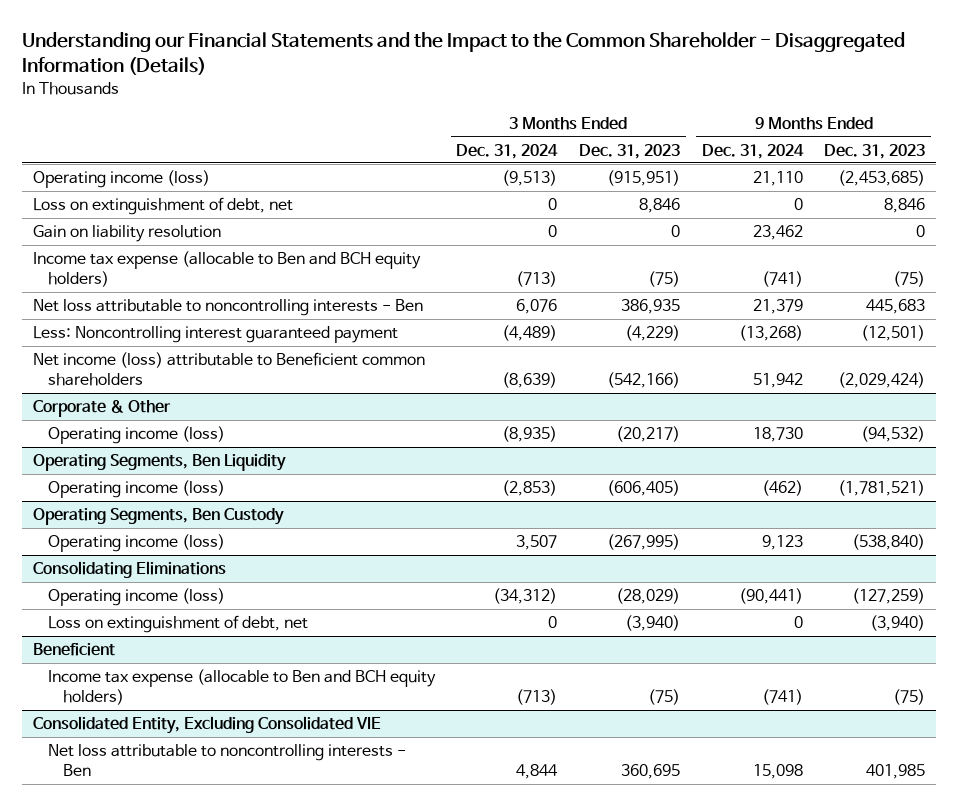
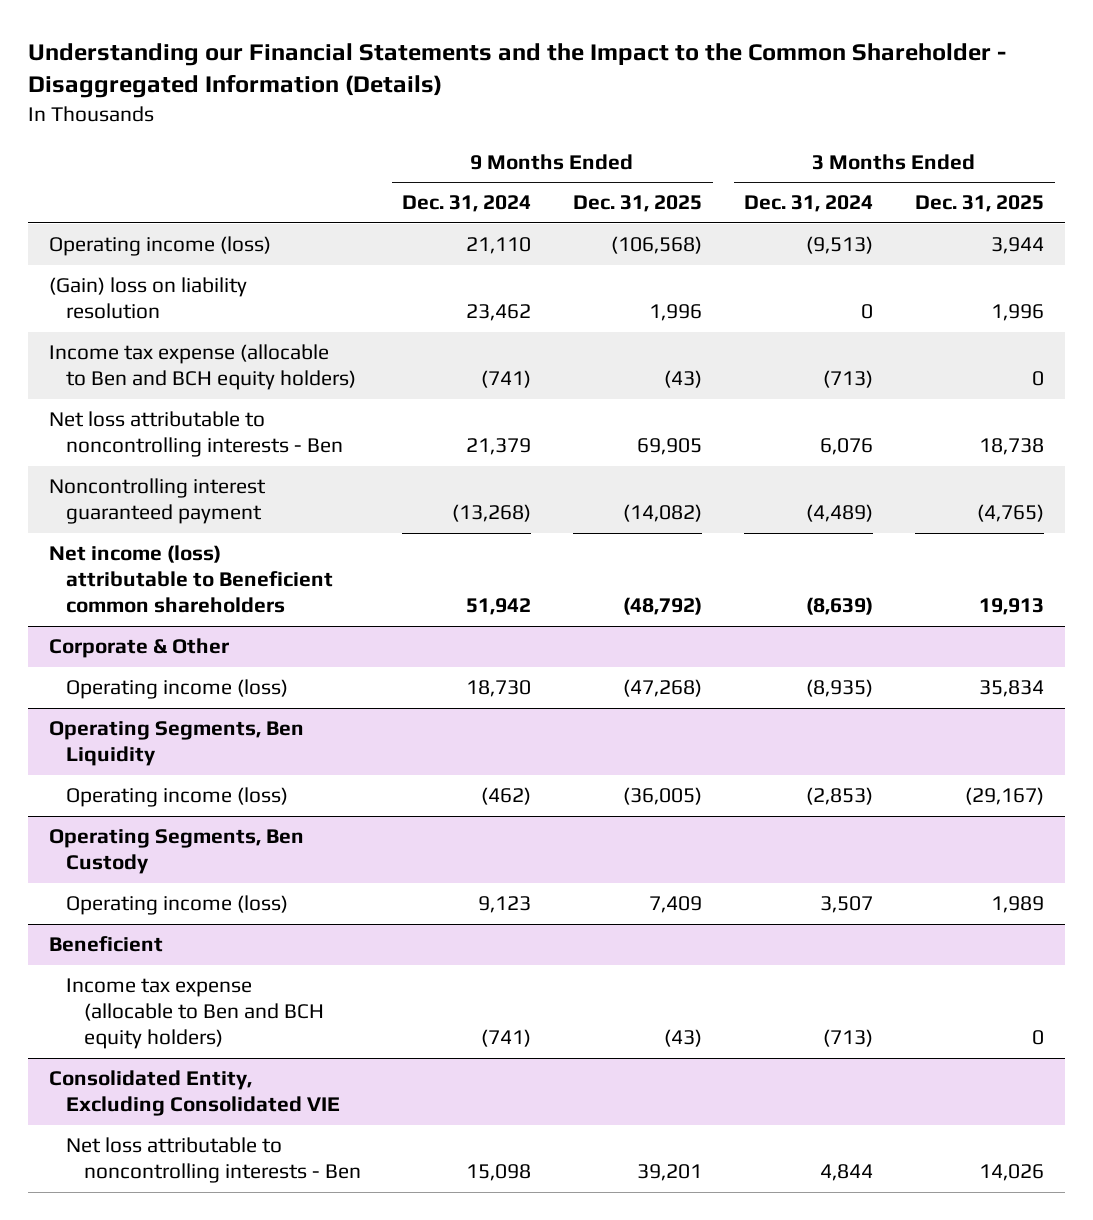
- | 3 Months Ended Dec. 31, 2024 | 3 Months Ended Dec. 31, 2023 | 9 Months Ended Dec. 31, 2024 | 9 Months Ended Dec. 31, 2023
+ | 9 Months Ended Dec. 31, 2024 | 9 Months Ended Dec. 31, 2025 | 3 Months Ended Dec. 31, 2024 | 3 Months Ended Dec. 31, 2025
- Loss on extinguishment of debt, net | 0 | 8,846 | 0 | 8,846
- Gain on liability resolution | 0 | 0 | 23,462 | 0
+ (Gain) loss on liability resolution | 23,462 | 1,996 | 0 | 1,996
- Less: Noncontrolling interest guaranteed payment | (4,489) | (4,229) | (13,268) | (12,501)
+ Noncontrolling interest guaranteed payment | (13,268) | (14,082) | (4,489) | (4,765)
- Consolidating Eliminations
- Operating income (loss) | (34,312) | (28,029) | (90,441) | (127,259)
- Loss on extinguishment of debt, net | 0 | (3,940) | 0 | (3,940)

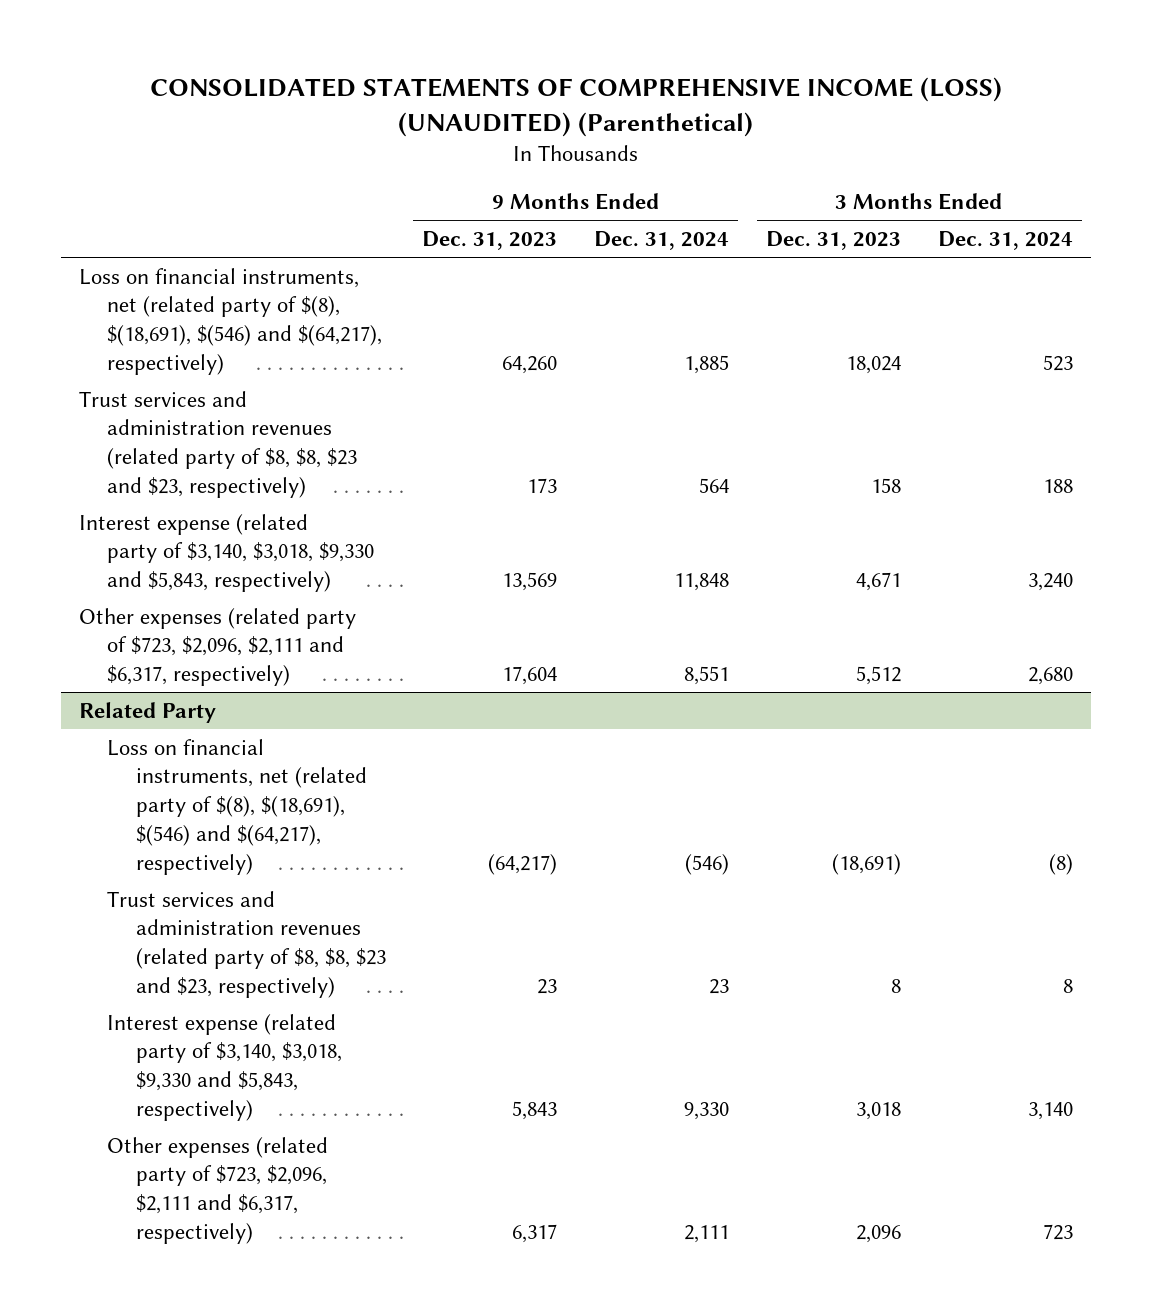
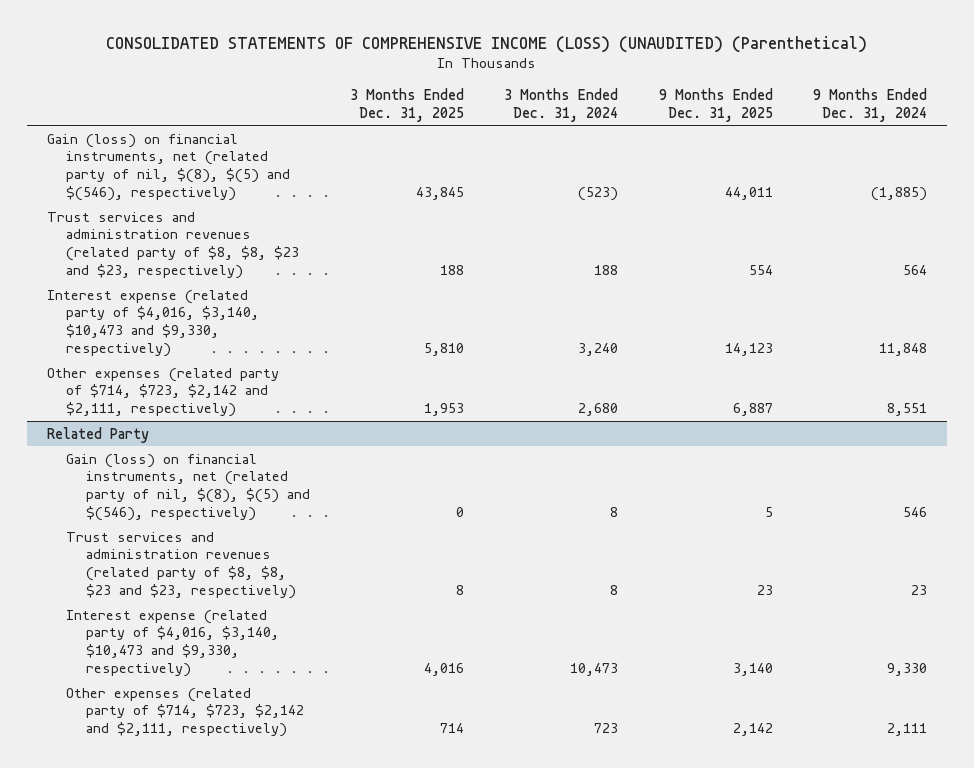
- | 9 Months Ended Dec. 31, 2023 | 9 Months Ended Dec. 31, 2024 | 3 Months Ended Dec. 31, 2023 | 3 Months Ended Dec. 31, 2024
+ | 3 Months Ended Dec. 31, 2025 | 3 Months Ended Dec. 31, 2024 | 9 Months Ended Dec. 31, 2025 | 9 Months Ended Dec. 31, 2024
- Loss on financial instruments, net (related party of $(8), $(18,691), $(546) and $(64,217), respectively) | 64,260 | 1,885 | 18,024 | 523
+ Gain (loss) on financial instruments, net (related party of nil, $(8), $(5) and $(546), respectively) | 43,845 | (523) | 44,011 | (1,885)
- Interest expense (related party of $3,140, $3,018, $9,330 and $5,843, respectively) | 13,569 | 11,848 | 4,671 | 3,240
- Other expenses (related party of $723, $2,096, $2,111 and $6,317, respectively) | 17,604 | 8,551 | 5,512 | 2,680
+ Interest expense (related party of $4,016, $3,140, $10,473 and $9,330, respectively) | 5,810 | 3,240 | 14,123 | 11,848
+ Other expenses (related party of $714, $723, $2,142 and $2,111, respectively) | 1,953 | 2,680 | 6,887 | 8,551
@ Related Party
- Loss on financial instruments, net (related party of $(8), $(18,691), $(546) and $(64,217), respectively) | (64,217) | (546) | (18,691) | (8)
+ Gain (loss) on financial instruments, net (related party of nil, $(8), $(5) and $(546), respectively) | 0 | 8 | 5 | 546
- Interest expense (related party of $3,140, $3,018, $9,330 and $5,843, respectively) | 5,843 | 9,330 | 3,018 | 3,140
- Other expenses (related party of $723, $2,096, $2,111 and $6,317, respectively) | 6,317 | 2,111 | 2,096 | 723
+ Interest expense (related party of $4,016, $3,140, $10,473 and $9,330, respectively) | 4,016 | 10,473 | 3,140 | 9,330
+ Other expenses (related party of $714, $723, $2,142 and $2,111, respectively) | 714 | 723 | 2,142 | 2,111

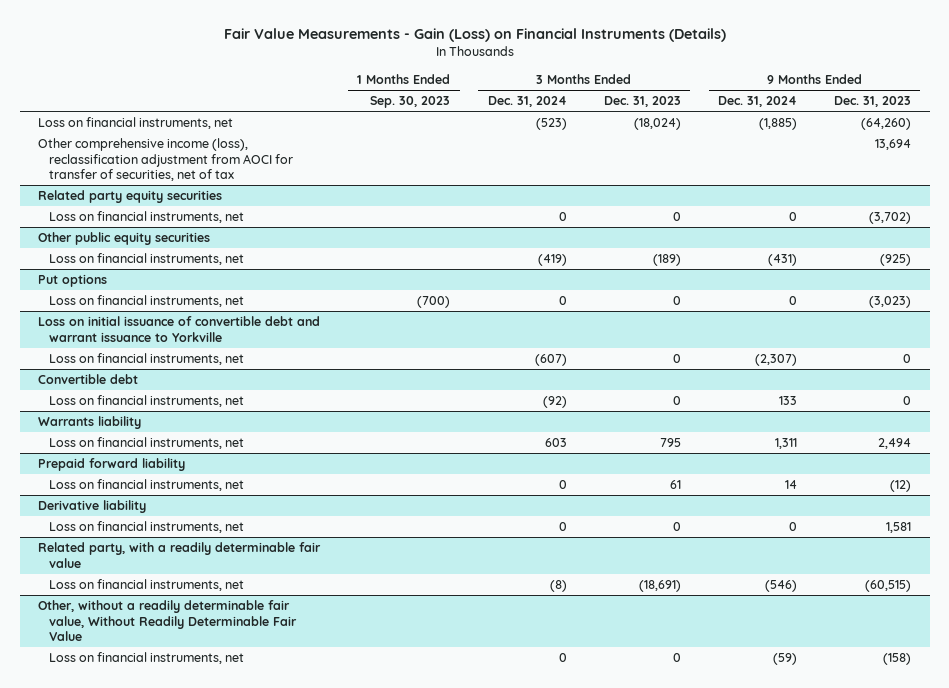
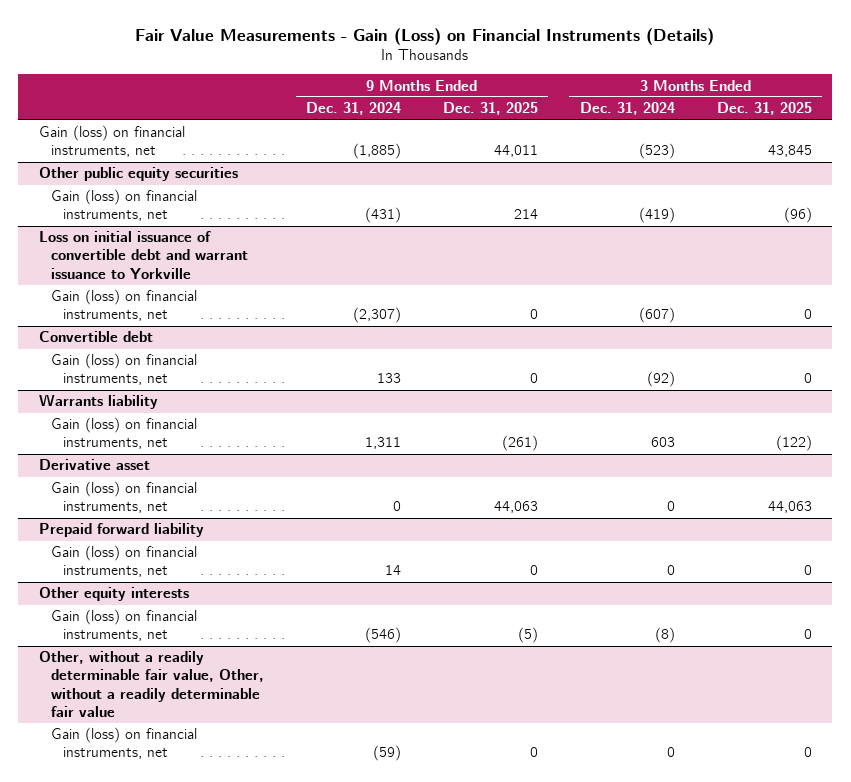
- | 1 Months Ended Sep. 30, 2023 | 3 Months Ended Dec. 31, 2024 | 3 Months Ended Dec. 31, 2023 | 9 Months Ended Dec. 31, 2024 | 9 Months Ended Dec. 31, 2023
+ | 9 Months Ended Dec. 31, 2024 | 9 Months Ended Dec. 31, 2025 | 3 Months Ended Dec. 31, 2024 | 3 Months Ended Dec. 31, 2025
- Loss on financial instruments, net | | (523) | (18,024) | (1,885) | (64,260)
- Other comprehensive income (loss), reclassification adjustment from AOCI for transfer of securities, net of tax | | | | | 13,694
- Related party equity securities
- Loss on financial instruments, net | | 0 | 0 | 0 | (3,702)
+ Gain (loss) on financial instruments, net | (1,885) | 44,011 | (523) | 43,845
@ Other public equity securities
- Loss on financial instruments, net | | (419) | (189) | (431) | (925)
- Put options
- Loss on financial instruments, net | (700) | 0 | 0 | 0 | (3,023)
@ Other public equity securities
+ Gain (loss) on financial instruments, net | (431) | 214 | (419) | (96)
@ Loss on initial issuance of convertible debt and warrant issuance to Yorkville
- Loss on financial instruments, net | | (607) | 0 | (2,307) | 0
+ Gain (loss) on financial instruments, net | (2,307) | 0 | (607) | 0
@ Convertible debt
- Loss on financial instruments, net | | (92) | 0 | 133 | 0
+ Gain (loss) on financial instruments, net | 133 | 0 | (92) | 0
@ Warrants liability
- Loss on financial instruments, net | | 603 | 795 | 1,311 | 2,494
+ Gain (loss) on financial instruments, net | 1,311 | (261) | 603 | (122)
+ Derivative asset
+ Gain (loss) on financial instruments, net | 0 | 44,063 | 0 | 44,063
@ Prepaid forward liability
- Loss on financial instruments, net | | 0 | 61 | 14 | (12)
- Derivative liability
- Loss on financial instruments, net | | 0 | 0 | 0 | 1,581
- Related party, with a readily determinable fair value
- Loss on financial instruments, net | | (8) | (18,691) | (546) | (60,515)
- Other, without a readily determinable fair value, Without Readily Determinable Fair Value
- Loss on financial instruments, net | | 0 | 0 | (59) | (158)
@ Prepaid forward liability
+ Gain (loss) on financial instruments, net | 14 | 0 | 0 | 0
+ Other equity interests
+ Gain (loss) on financial instruments, net | (546) | (5) | (8) | 0
+ Other, without a readily determinable fair value, Other, without a readily determinable fair value
+ Gain (loss) on financial instruments, net | (59) | 0 | 0 | 0

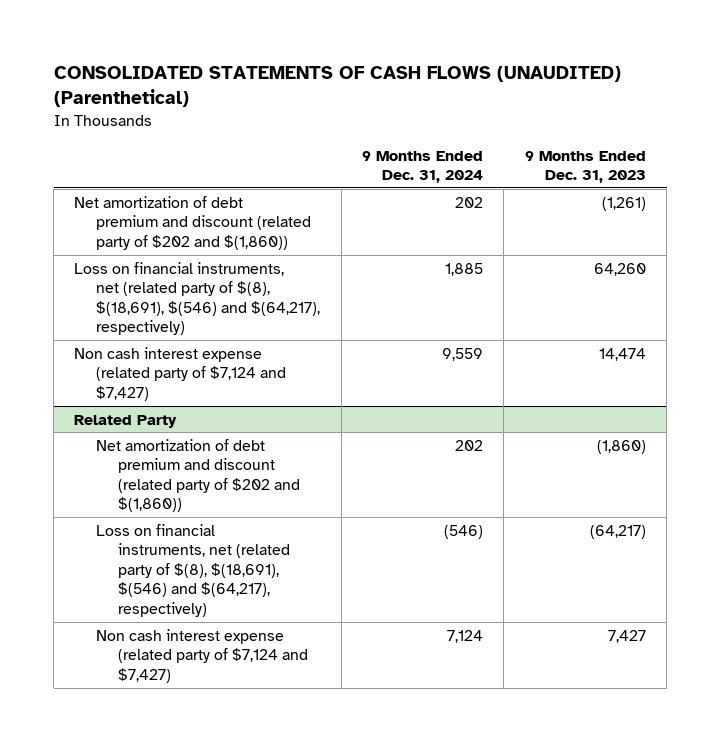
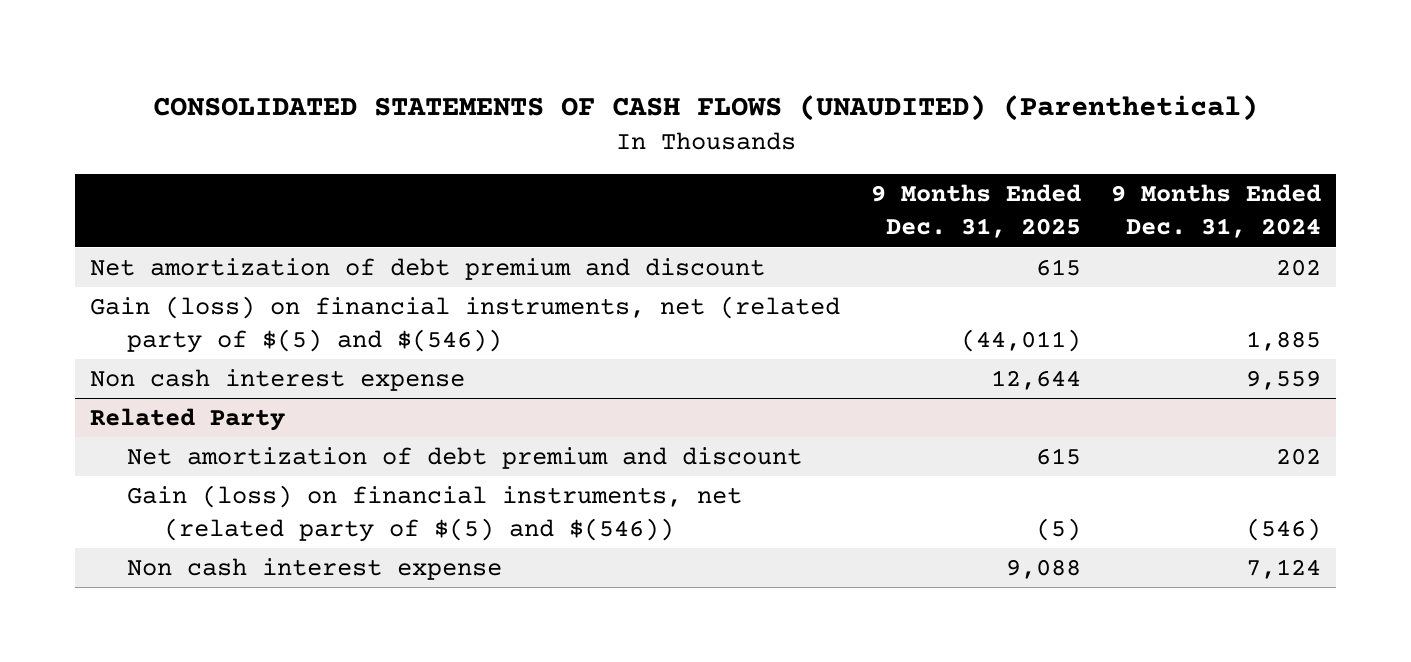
- | 9 Months Ended Dec. 31, 2024 | 9 Months Ended Dec. 31, 2023
+ | 9 Months Ended Dec. 31, 2025 | 9 Months Ended Dec. 31, 2024
- Net amortization of debt premium and discount (related party of $202 and $(1,860)) | 202 | (1,261)
- Loss on financial instruments, net (related party of $(8), $(18,691), $(546) and $(64,217), respectively) | 1,885 | 64,260
- Non cash interest expense (related party of $7,124 and $7,427) | 9,559 | 14,474
+ Net amortization of debt premium and discount | 615 | 202
+ Gain (loss) on financial instruments, net (related party of $(5) and $(546)) | (44,011) | 1,885
+ Non cash interest expense | 12,644 | 9,559
@ Related Party
- Net amortization of debt premium and discount (related party of $202 and $(1,860)) | 202 | (1,860)
- Loss on financial instruments, net (related party of $(8), $(18,691), $(546) and $(64,217), respectively) | (546) | (64,217)
- Non cash interest expense (related party of $7,124 and $7,427) | 7,124 | 7,427
+ Net amortization of debt premium and discount | 615 | 202
+ Gain (loss) on financial instruments, net (related party of $(5) and $(546)) | (5) | (546)
+ Non cash interest expense | 9,088 | 7,124

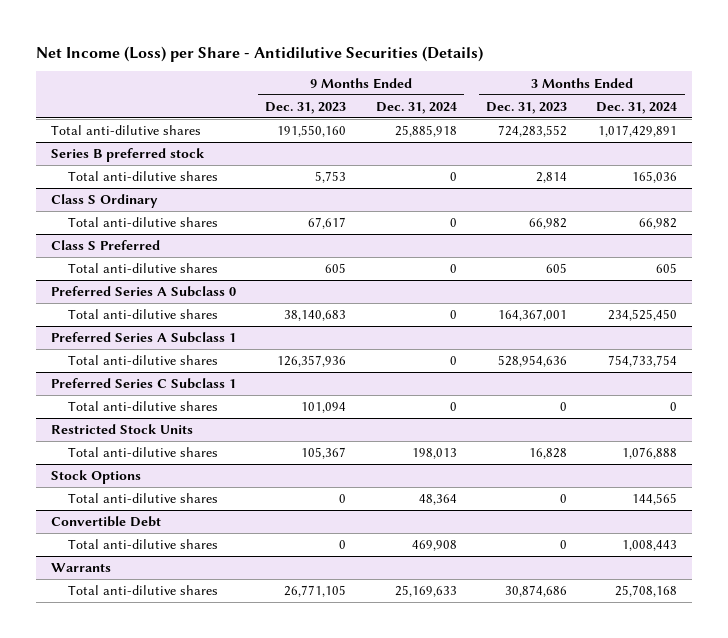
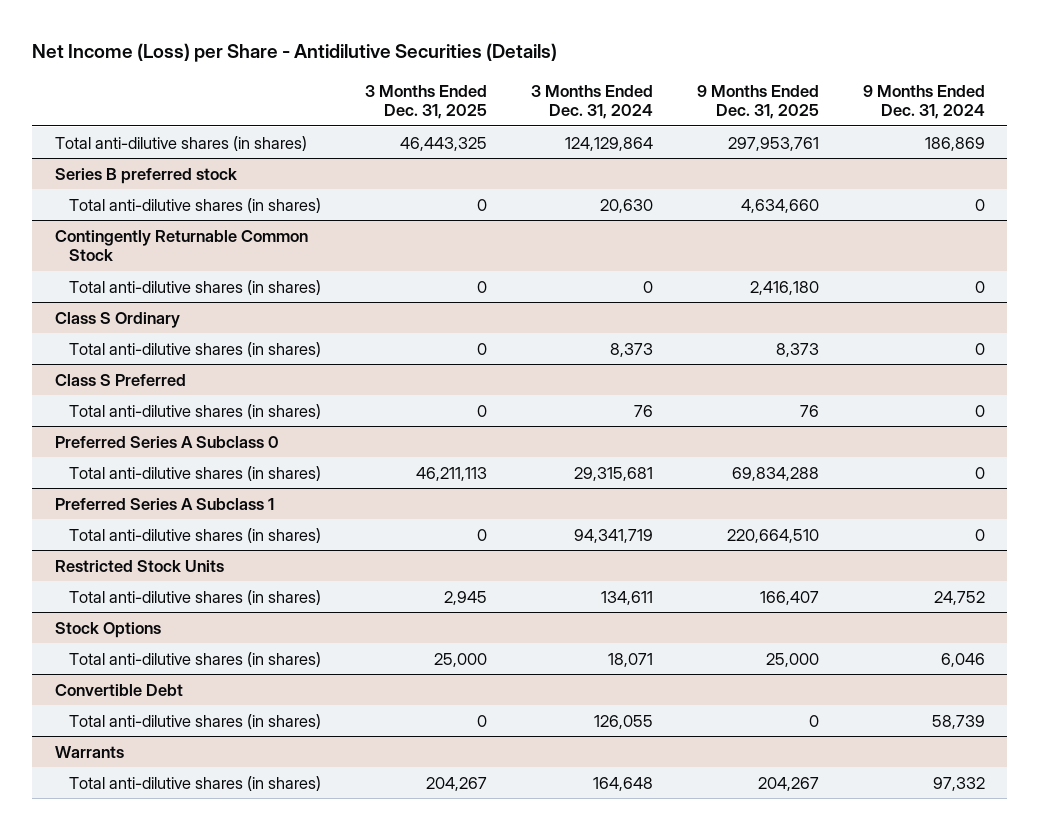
- | 9 Months Ended Dec. 31, 2023 | 9 Months Ended Dec. 31, 2024 | 3 Months Ended Dec. 31, 2023 | 3 Months Ended Dec. 31, 2024
+ | 3 Months Ended Dec. 31, 2025 | 3 Months Ended Dec. 31, 2024 | 9 Months Ended Dec. 31, 2025 | 9 Months Ended Dec. 31, 2024
- Total anti-dilutive shares | 191,550,160 | 25,885,918 | 724,283,552 | 1,017,429,891
+ Total anti-dilutive shares (in shares) | 46,443,325 | 124,129,864 | 297,953,761 | 186,869
@ Series B preferred stock
- Total anti-dilutive shares | 5,753 | 0 | 2,814 | 165,036
+ Total anti-dilutive shares (in shares) | 0 | 20,630 | 4,634,660 | 0
+ Contingently Returnable Common Stock
+ Total anti-dilutive shares (in shares) | 0 | 0 | 2,416,180 | 0
@ Class S Ordinary
- Total anti-dilutive shares | 67,617 | 0 | 66,982 | 66,982
+ Total anti-dilutive shares (in shares) | 0 | 8,373 | 8,373 | 0
@ Class S Preferred
- Total anti-dilutive shares | 605 | 0 | 605 | 605
+ Total anti-dilutive shares (in shares) | 0 | 76 | 76 | 0
@ Preferred Series A Subclass 0
- Total anti-dilutive shares | 38,140,683 | 0 | 164,367,001 | 234,525,450
+ Total anti-dilutive shares (in shares) | 46,211,113 | 29,315,681 | 69,834,288 | 0
@ Preferred Series A Subclass 1
- Total anti-dilutive shares | 126,357,936 | 0 | 528,954,636 | 754,733,754
- Preferred Series C Subclass 1
- Total anti-dilutive shares | 101,094 | 0 | 0 | 0
@ Preferred Series A Subclass 1
+ Total anti-dilutive shares (in shares) | 0 | 94,341,719 | 220,664,510 | 0
@ Restricted Stock Units
- Total anti-dilutive shares | 105,367 | 198,013 | 16,828 | 1,076,888
+ Total anti-dilutive shares (in shares) | 2,945 | 134,611 | 166,407 | 24,752
@ Stock Options
- Total anti-dilutive shares | 0 | 48,364 | 0 | 144,565
+ Total anti-dilutive shares (in shares) | 25,000 | 18,071 | 25,000 | 6,046
@ Convertible Debt
- Total anti-dilutive shares | 0 | 469,908 | 0 | 1,008,443
+ Total anti-dilutive shares (in shares) | 0 | 126,055 | 0 | 58,739
@ Warrants
- Total anti-dilutive shares | 26,771,105 | 25,169,633 | 30,874,686 | 25,708,168
+ Total anti-dilutive shares (in shares) | 204,267 | 164,648 | 204,267 | 97,332

